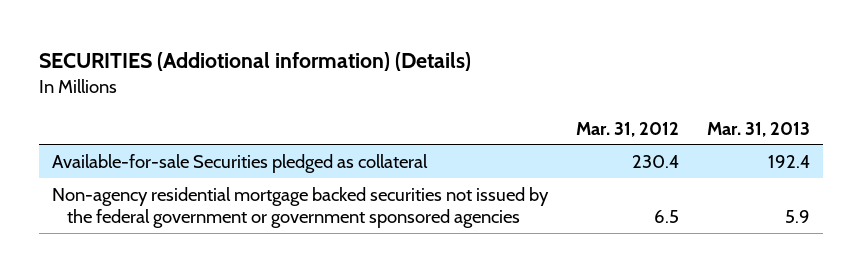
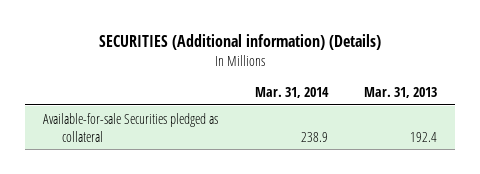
- SECURITIES (Addiotional information) (Details)
+ SECURITIES (Additional information) (Details)
- | Mar. 31, 2012 | Mar. 31, 2013
+ | Mar. 31, 2014 | Mar. 31, 2013
- Non-agency residential mortgage backed securities not issued by the federal government or government sponsored agencies | 6.5 | 5.9

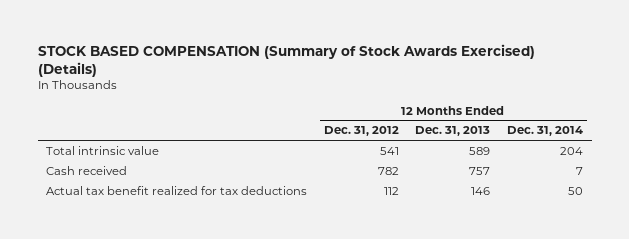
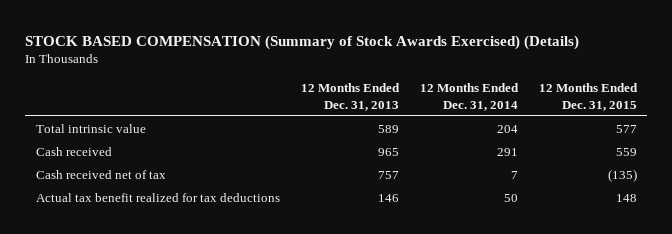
- | 12 Months Ended Dec. 31, 2012 | 12 Months Ended Dec. 31, 2013 | 12 Months Ended Dec. 31, 2014
+ | 12 Months Ended Dec. 31, 2013 | 12 Months Ended Dec. 31, 2014 | 12 Months Ended Dec. 31, 2015
- Cash received | 782 | 757 | 7
+ Cash received | 965 | 291 | 559
+ Cash received net of tax | 757 | 7 | (135)

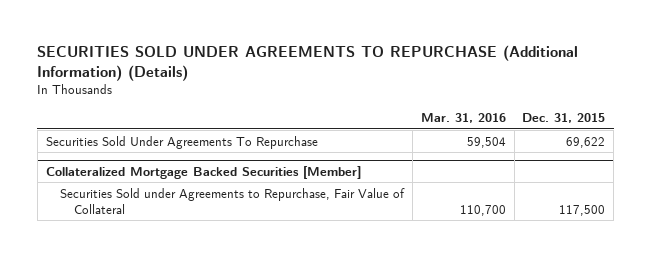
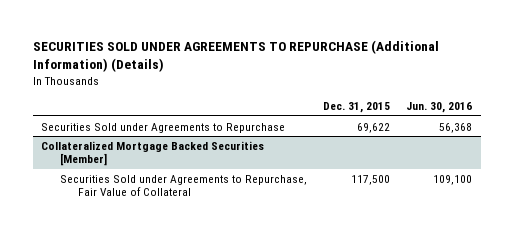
- | Mar. 31, 2016 | Dec. 31, 2015
+ | Dec. 31, 2015 | Jun. 30, 2016
- Securities Sold Under Agreements To Repurchase | 59,504 | 69,622
+ Securities Sold under Agreements to Repurchase | 69,622 | 56,368

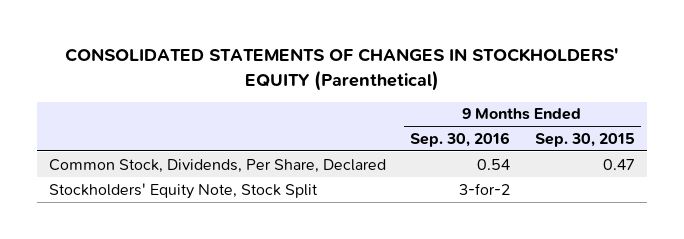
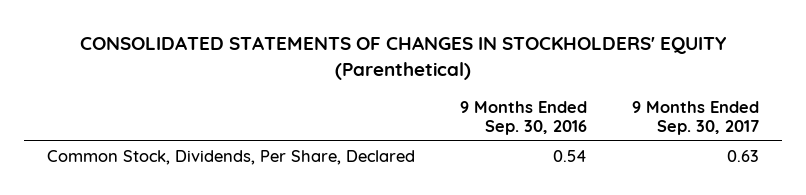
- | 9 Months Ended Sep. 30, 2016 | 9 Months Ended Sep. 30, 2015
+ | 9 Months Ended Sep. 30, 2016 | 9 Months Ended Sep. 30, 2017
- Stockholders' Equity Note, Stock Split | 3-for-2 |

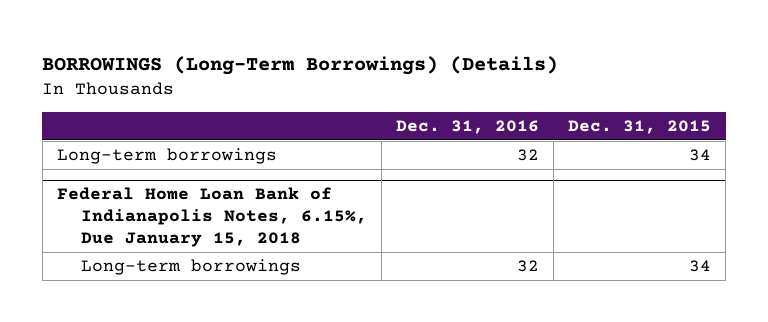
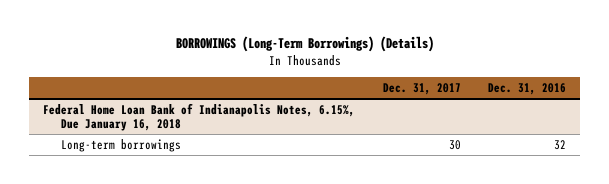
- | Dec. 31, 2016 | Dec. 31, 2015
+ | Dec. 31, 2017 | Dec. 31, 2016
- Long-term borrowings | 32 | 34
- Federal Home Loan Bank of Indianapolis Notes, 6.15%, Due January 15, 2018
+ Federal Home Loan Bank of Indianapolis Notes, 6.15%, Due January 16, 2018

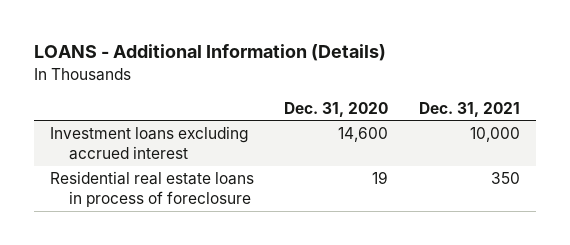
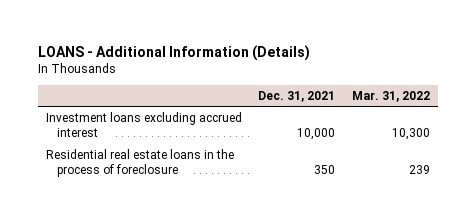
- | Dec. 31, 2020 | Dec. 31, 2021
+ | Dec. 31, 2021 | Mar. 31, 2022
- Residential real estate loans in process of foreclosure | 19 | 350
+ Residential real estate loans in the process of foreclosure | 350 | 239

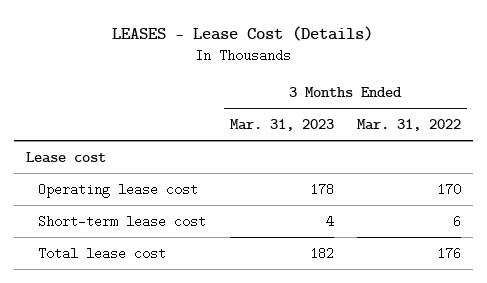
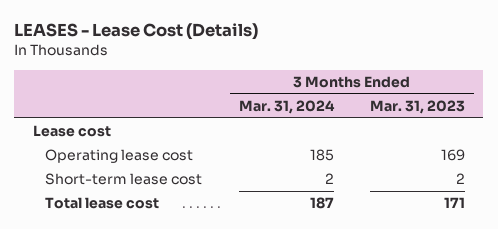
- | 3 Months Ended Mar. 31, 2023 | 3 Months Ended Mar. 31, 2022
+ | 3 Months Ended Mar. 31, 2024 | 3 Months Ended Mar. 31, 2023
- Operating lease cost | 178 | 170
- Short-term lease cost | 4 | 6
- Total lease cost | 182 | 176
+ Operating lease cost | 185 | 169
+ Short-term lease cost | 2 | 2
+ Total lease cost | 187 | 171

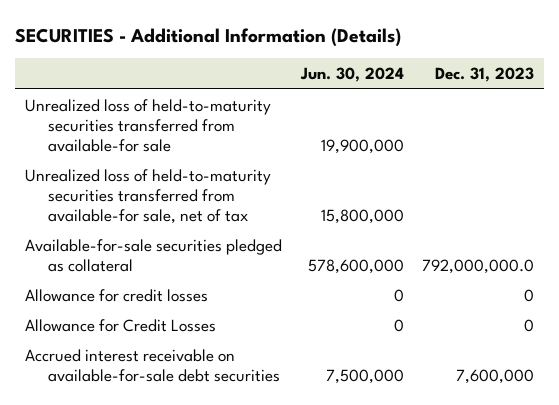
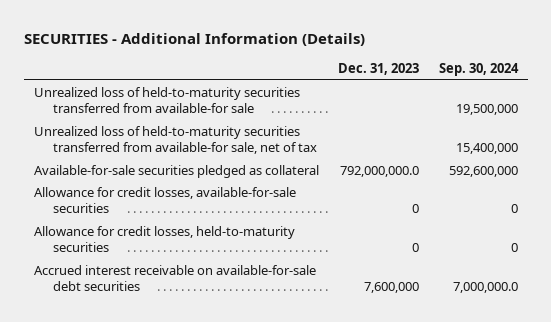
- | Jun. 30, 2024 | Dec. 31, 2023
+ | Dec. 31, 2023 | Sep. 30, 2024
- Allowance for credit losses | 0 | 0
- Allowance for Credit Losses | 0 | 0
+ Allowance for credit losses, available-for-sale securities | 0 | 0
+ Allowance for credit losses, held-to-maturity securities | 0 | 0

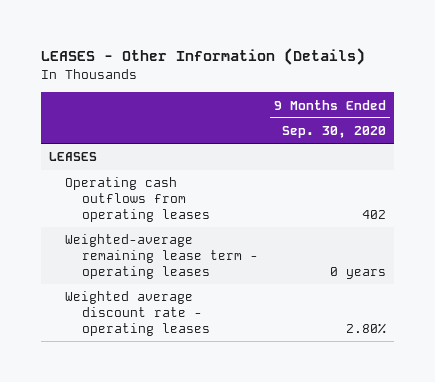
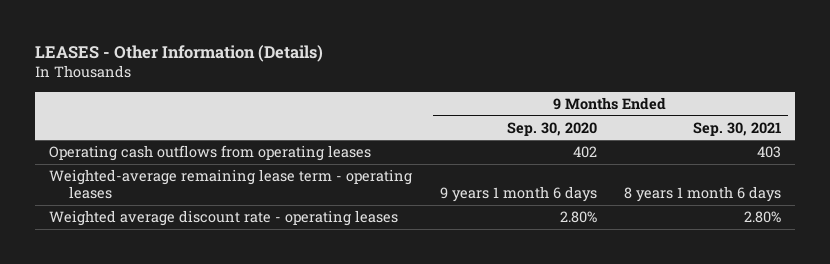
- | 9 Months Ended Sep. 30, 2020
+ | 9 Months Ended Sep. 30, 2020 | 9 Months Ended Sep. 30, 2021
- LEASES
- Weighted-average remaining lease term - operating leases | 0 years
+ Weighted-average remaining lease term - operating leases | 9 years 1 month 6 days | 8 years 1 month 6 days

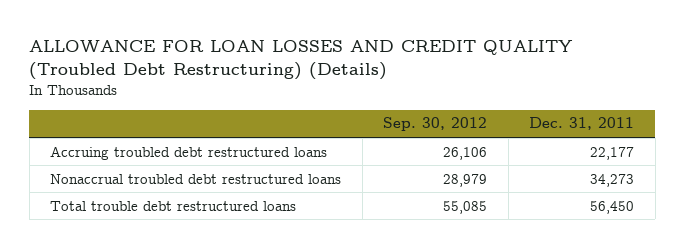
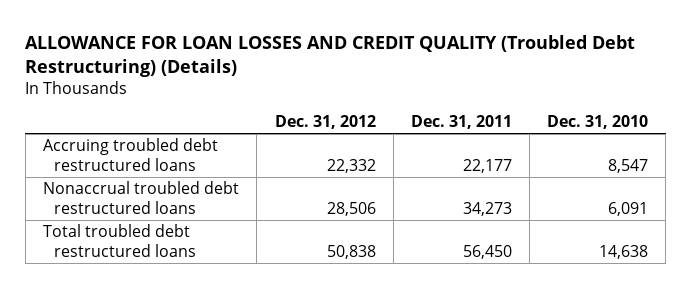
- | Sep. 30, 2012 | Dec. 31, 2011
+ | Dec. 31, 2012 | Dec. 31, 2011 | Dec. 31, 2010
- Total trouble debt restructured loans | 55,085 | 56,450
+ Total troubled debt restructured loans | 50,838 | 56,450 | 14,638

